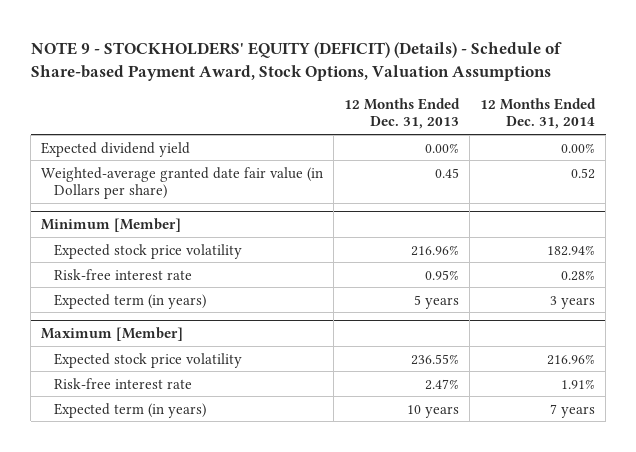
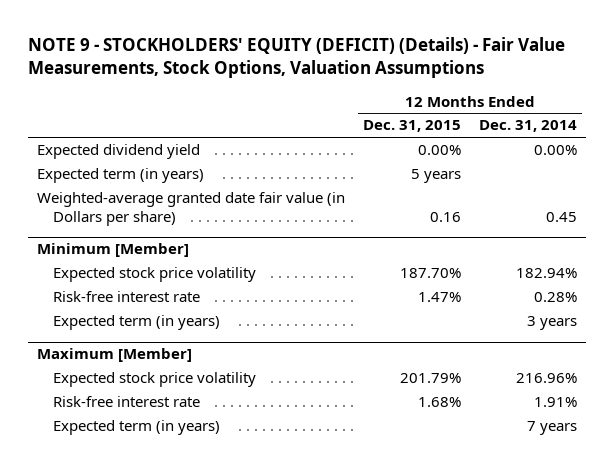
- NOTE 9 - STOCKHOLDERS' EQUITY (DEFICIT) (Details) - Schedule of Share-based Payment Award, Stock Options, Valuation Assumptions
+ NOTE 9 - STOCKHOLDERS' EQUITY (DEFICIT) (Details) - Fair Value Measurements, Stock Options, Valuation Assumptions
- | 12 Months Ended Dec. 31, 2013 | 12 Months Ended Dec. 31, 2014
+ | 12 Months Ended Dec. 31, 2015 | 12 Months Ended Dec. 31, 2014
- Weighted-average granted date fair value (in Dollars per share) | 0.45 | 0.52
+ Expected term (in years) | 5 years |
+ Weighted-average granted date fair value (in Dollars per share) | 0.16 | 0.45

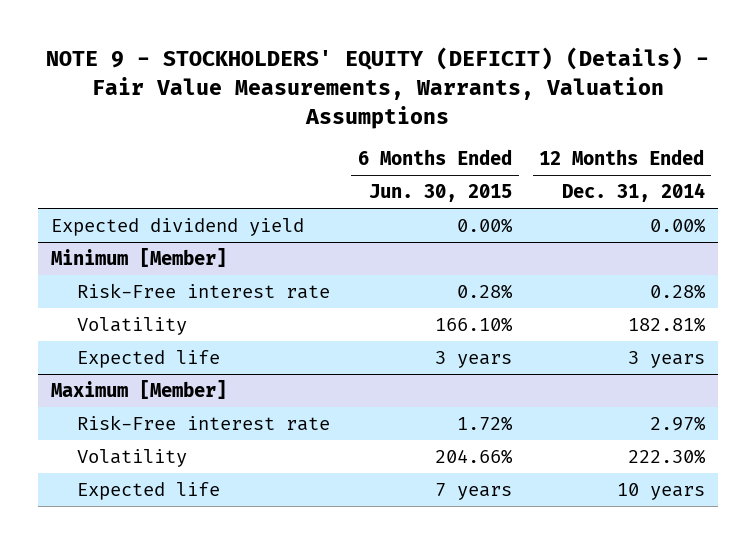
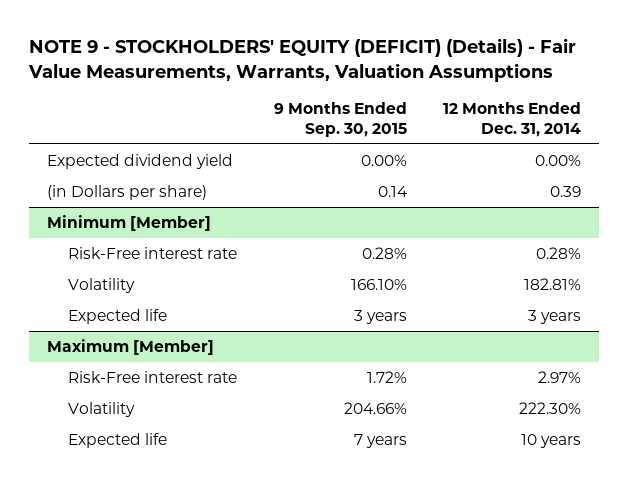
- | 6 Months Ended Jun. 30, 2015 | 12 Months Ended Dec. 31, 2014
+ | 9 Months Ended Sep. 30, 2015 | 12 Months Ended Dec. 31, 2014
+ (in Dollars per share) | 0.14 | 0.39

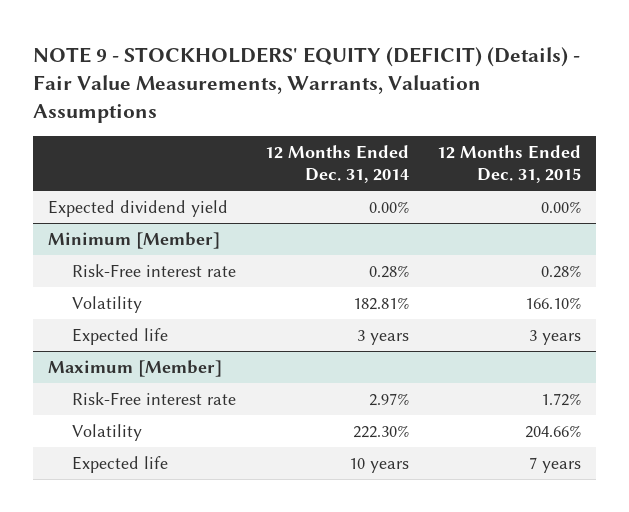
- | 9 Months Ended Sep. 30, 2015 | 12 Months Ended Dec. 31, 2014
+ | 12 Months Ended Dec. 31, 2014 | 12 Months Ended Dec. 31, 2015
- (in Dollars per share) | 0.14 | 0.39

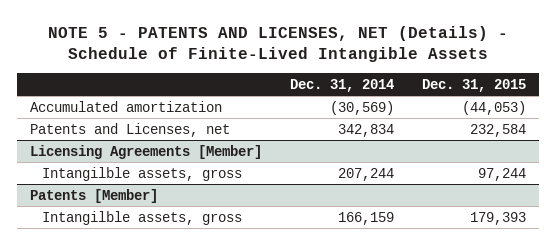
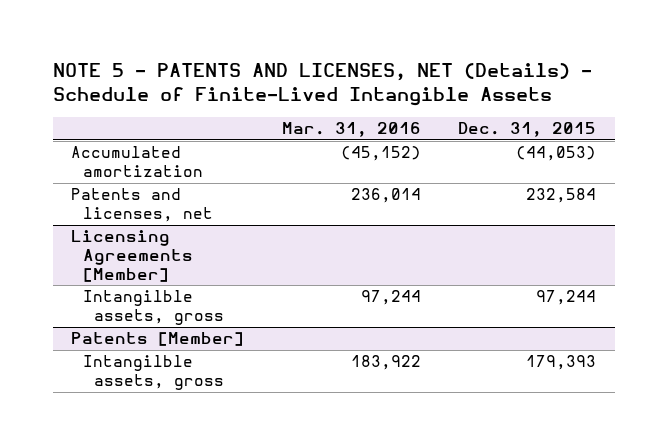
- | Dec. 31, 2014 | Dec. 31, 2015
+ | Mar. 31, 2016 | Dec. 31, 2015
- Patents and Licenses, net | 342,834 | 232,584
+ Patents and licenses, net | 236,014 | 232,584

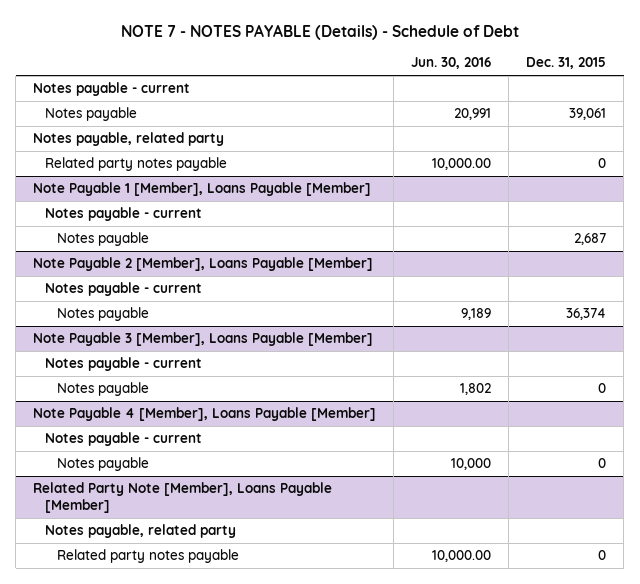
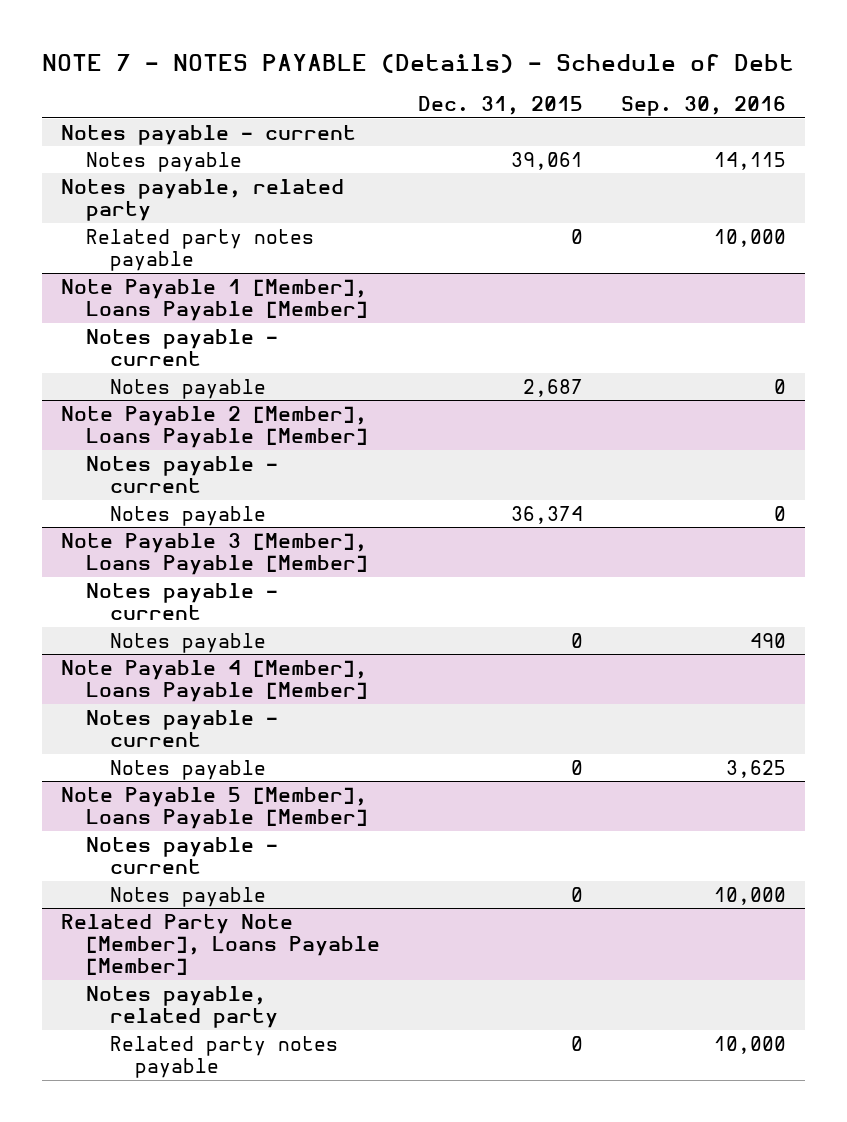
- | Jun. 30, 2016 | Dec. 31, 2015
+ | Dec. 31, 2015 | Sep. 30, 2016
+ Note Payable 5 [Member], Loans Payable [Member]
+ Notes payable - current
+ Notes payable | 0 | 10,000

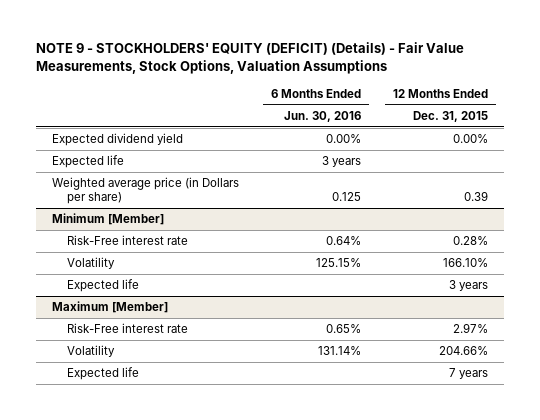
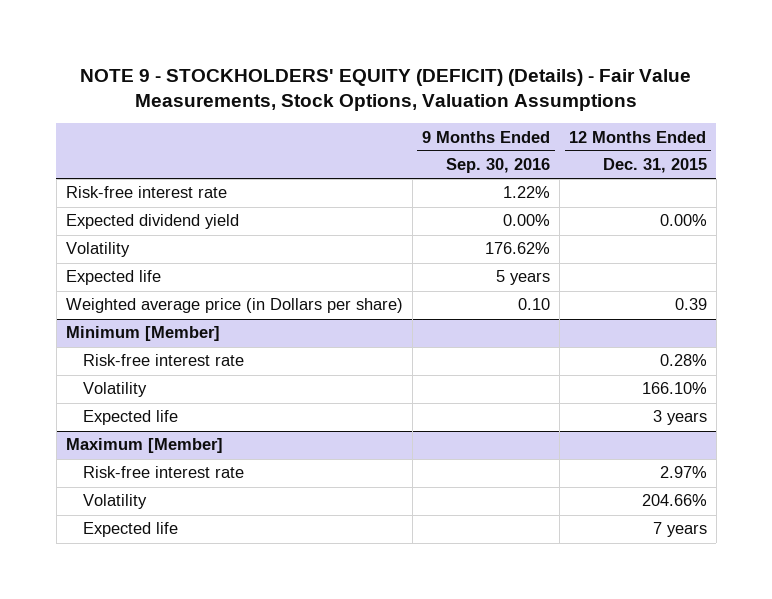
- | 6 Months Ended Jun. 30, 2016 | 12 Months Ended Dec. 31, 2015
+ | 9 Months Ended Sep. 30, 2016 | 12 Months Ended Dec. 31, 2015
+ Risk-free interest rate | 1.22% |
+ Volatility | 176.62% |
@ Minimum [Member]
- Risk-Free interest rate | 0.64% | 0.28%
+ Risk-free interest rate | | 0.28%
@ Maximum [Member]
- Risk-Free interest rate | 0.65% | 2.97%
+ Risk-free interest rate | | 2.97%

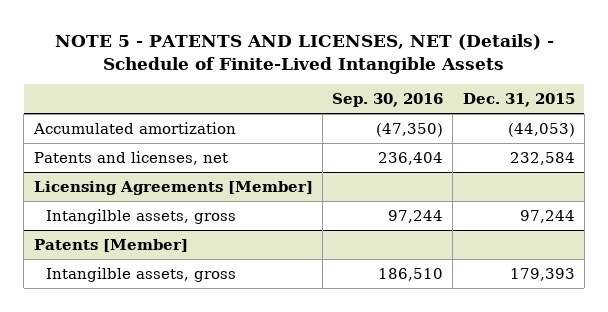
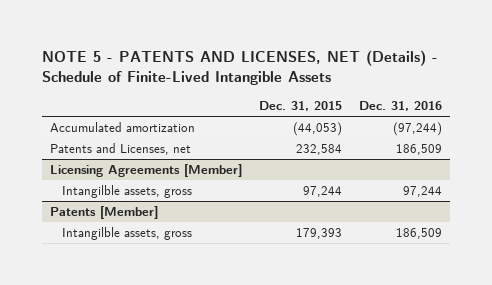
- | Sep. 30, 2016 | Dec. 31, 2015
+ | Dec. 31, 2015 | Dec. 31, 2016
- Patents and licenses, net | 236,404 | 232,584
+ Patents and Licenses, net | 232,584 | 186,509

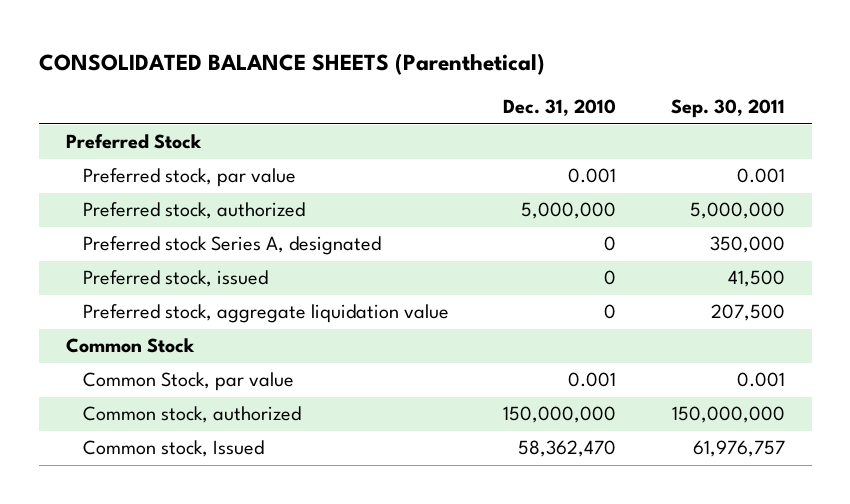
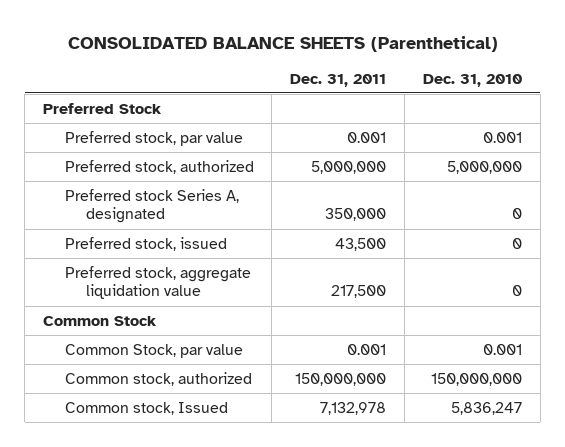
- | Dec. 31, 2010 | Sep. 30, 2011
+ | Dec. 31, 2011 | Dec. 31, 2010
- Common stock, Issued | 58,362,470 | 61,976,757
+ Common stock, Issued | 7,132,978 | 5,836,247

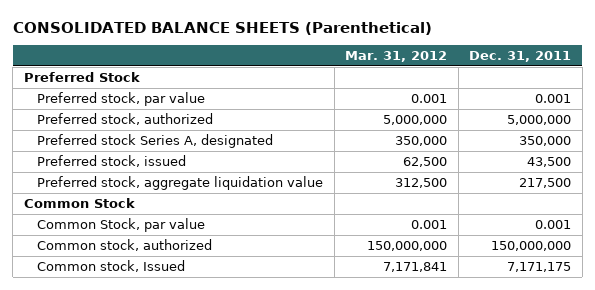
- | Dec. 31, 2011 | Dec. 31, 2010
+ | Mar. 31, 2012 | Dec. 31, 2011
- Common stock, Issued | 7,132,978 | 5,836,247
+ Common stock, Issued | 7,171,841 | 7,171,175

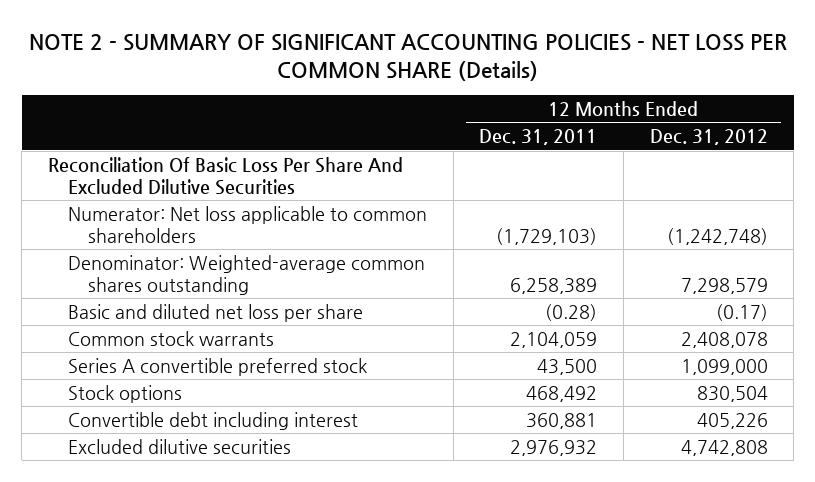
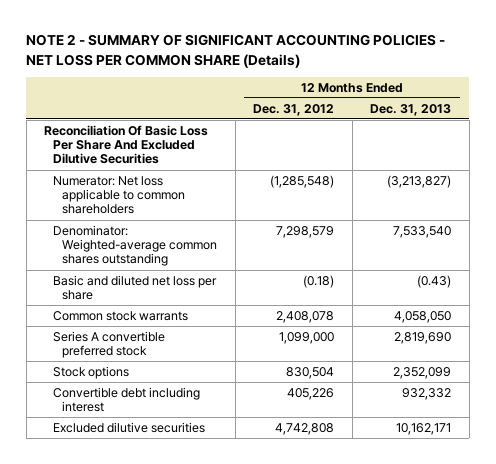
- | 12 Months Ended Dec. 31, 2011 | 12 Months Ended Dec. 31, 2012
+ | 12 Months Ended Dec. 31, 2012 | 12 Months Ended Dec. 31, 2013
- Numerator: Net loss applicable to common shareholders | (1,729,103) | (1,242,748)
+ Numerator: Net loss applicable to common shareholders | (1,285,548) | (3,213,827)
- Basic and diluted net loss per share | (0.28) | (0.17)
+ Basic and diluted net loss per share | (0.18) | (0.43)

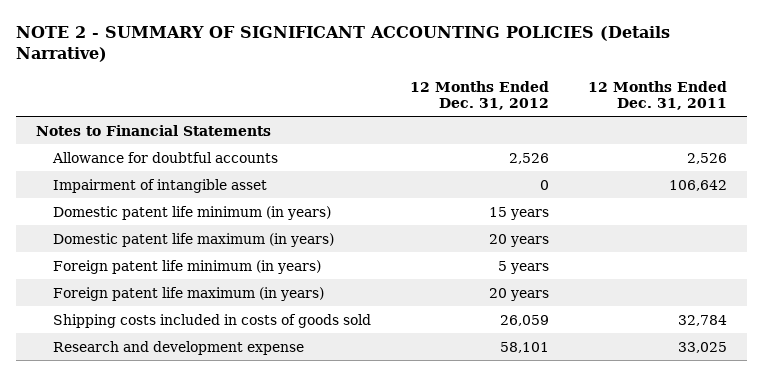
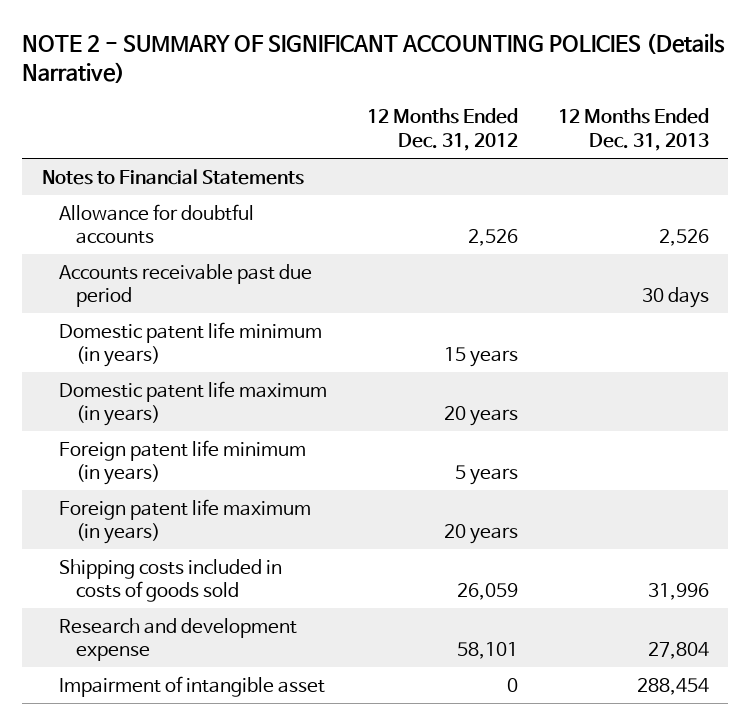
- | 12 Months Ended Dec. 31, 2012 | 12 Months Ended Dec. 31, 2011
+ | 12 Months Ended Dec. 31, 2012 | 12 Months Ended Dec. 31, 2013
+ Accounts receivable past due period | | 30 days
moved down: Impairment of intangible asset | 0 | 288,454

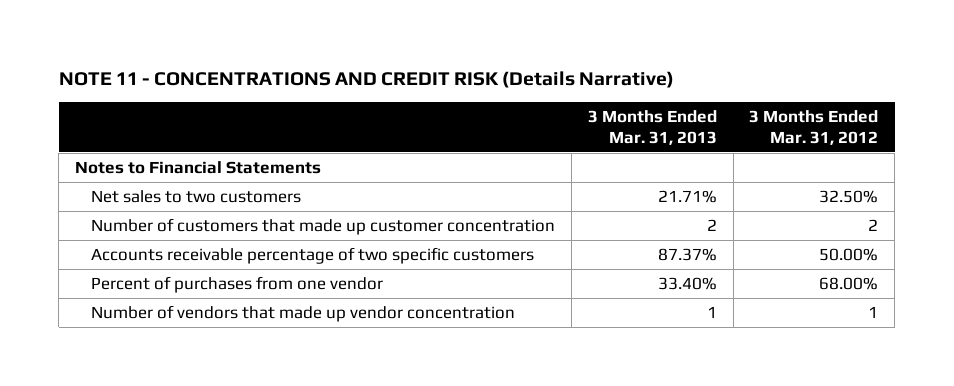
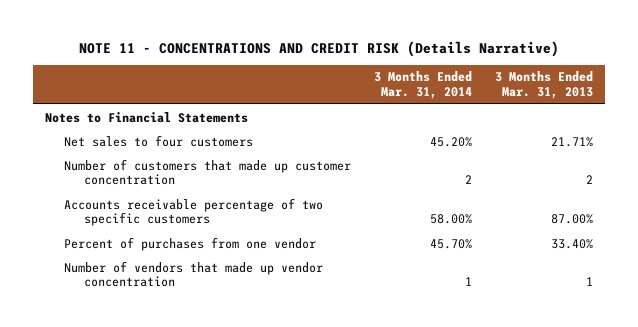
- | 3 Months Ended Mar. 31, 2013 | 3 Months Ended Mar. 31, 2012
+ | 3 Months Ended Mar. 31, 2014 | 3 Months Ended Mar. 31, 2013
- Net sales to two customers | 21.71% | 32.50%
+ Net sales to four customers | 45.20% | 21.71%
- Accounts receivable percentage of two specific customers | 87.37% | 50.00%
+ Accounts receivable percentage of two specific customers | 58.00% | 87.00%

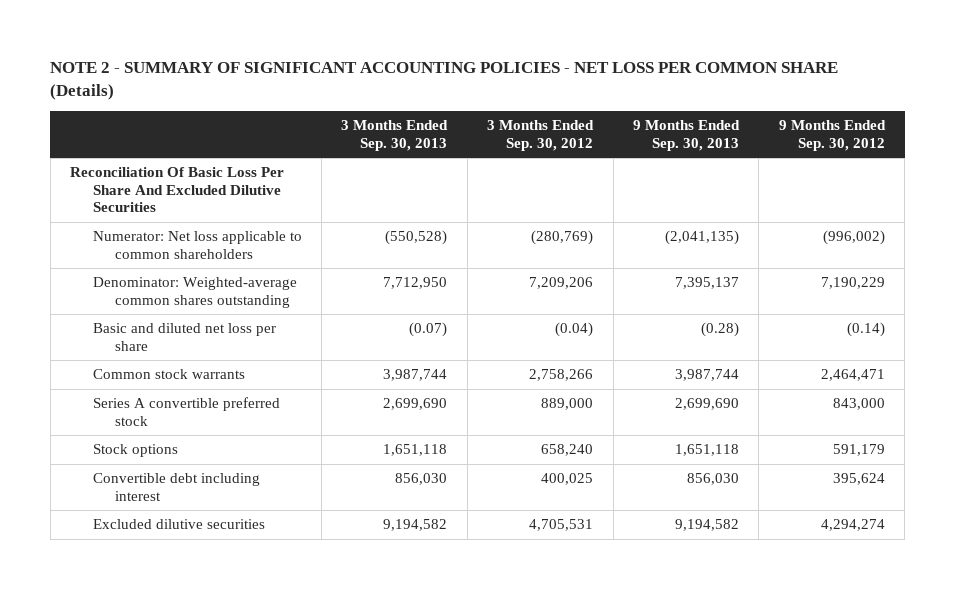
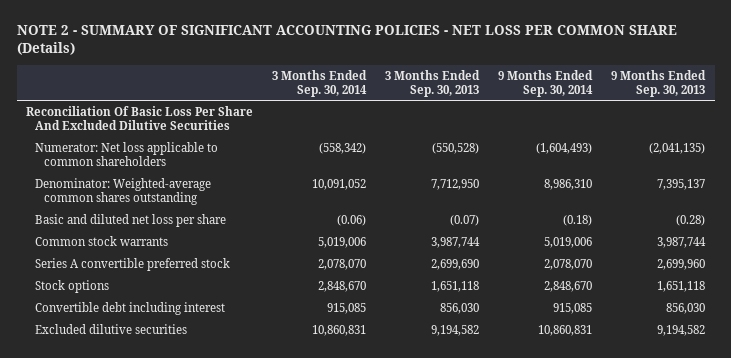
- | 3 Months Ended Sep. 30, 2013 | 3 Months Ended Sep. 30, 2012 | 9 Months Ended Sep. 30, 2013 | 9 Months Ended Sep. 30, 2012
+ | 3 Months Ended Sep. 30, 2014 | 3 Months Ended Sep. 30, 2013 | 9 Months Ended Sep. 30, 2014 | 9 Months Ended Sep. 30, 2013
- Series A convertible preferred stock | 2,699,690 | 889,000 | 2,699,690 | 843,000
+ Series A convertible preferred stock | 2,078,070 | 2,699,690 | 2,078,070 | 2,699,960

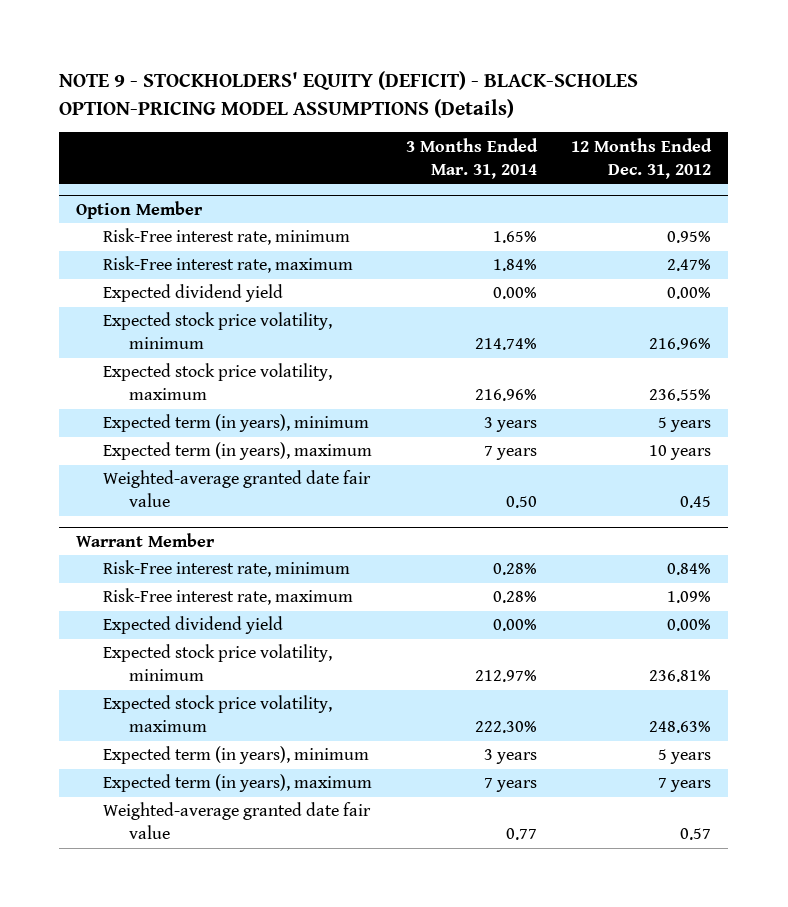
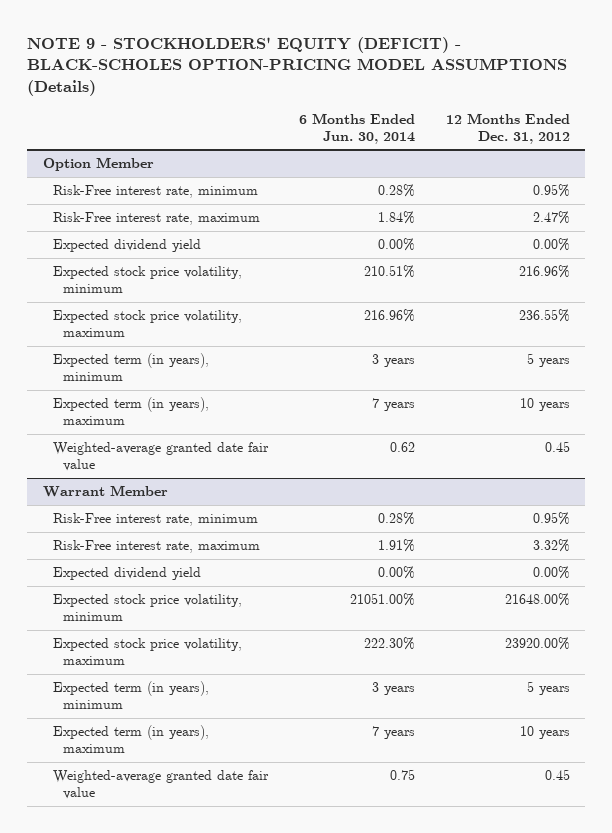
- | 3 Months Ended Mar. 31, 2014 | 12 Months Ended Dec. 31, 2012
+ | 6 Months Ended Jun. 30, 2014 | 12 Months Ended Dec. 31, 2012
@ Warrant Member
- Risk-Free interest rate, minimum | 0.28% | 0.84%
- Risk-Free interest rate, maximum | 0.28% | 1.09%
+ Risk-Free interest rate, minimum | 0.28% | 0.95%
+ Risk-Free interest rate, maximum | 1.91% | 3.32%
- Expected stock price volatility, minimum | 212.97% | 236.81%
- Expected stock price volatility, maximum | 222.30% | 248.63%
+ Expected stock price volatility, minimum | 21051.00% | 21648.00%
+ Expected stock price volatility, maximum | 222.30% | 23920.00%
- Expected term (in years), maximum | 7 years | 7 years
- Weighted-average granted date fair value | 0.77 | 0.57
+ Expected term (in years), maximum | 7 years | 10 years
+ Weighted-average granted date fair value | 0.75 | 0.45

